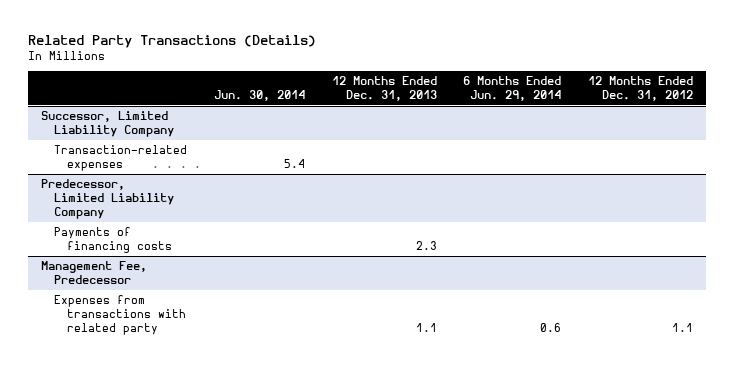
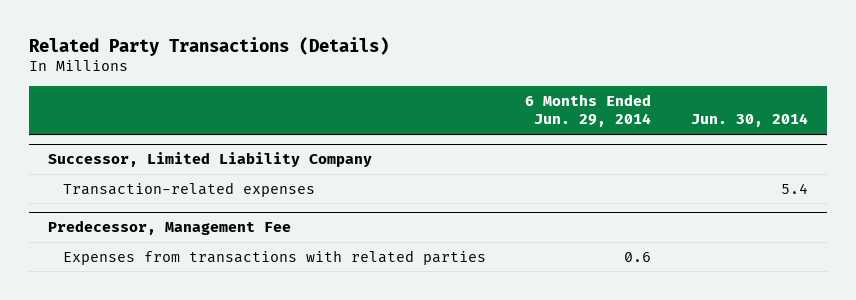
- | Jun. 30, 2014 | 12 Months Ended Dec. 31, 2013 | 6 Months Ended Jun. 29, 2014 | 12 Months Ended Dec. 31, 2012
+ | 6 Months Ended Jun. 29, 2014 | Jun. 30, 2014
- Predecessor, Limited Liability Company
- Payments of financing costs | | 2.3 | |
- Management Fee, Predecessor
- Expenses from transactions with related party | | 1.1 | 0.6 | 1.1
+ Predecessor, Management Fee
+ Expenses from transactions with related parties | 0.6 |

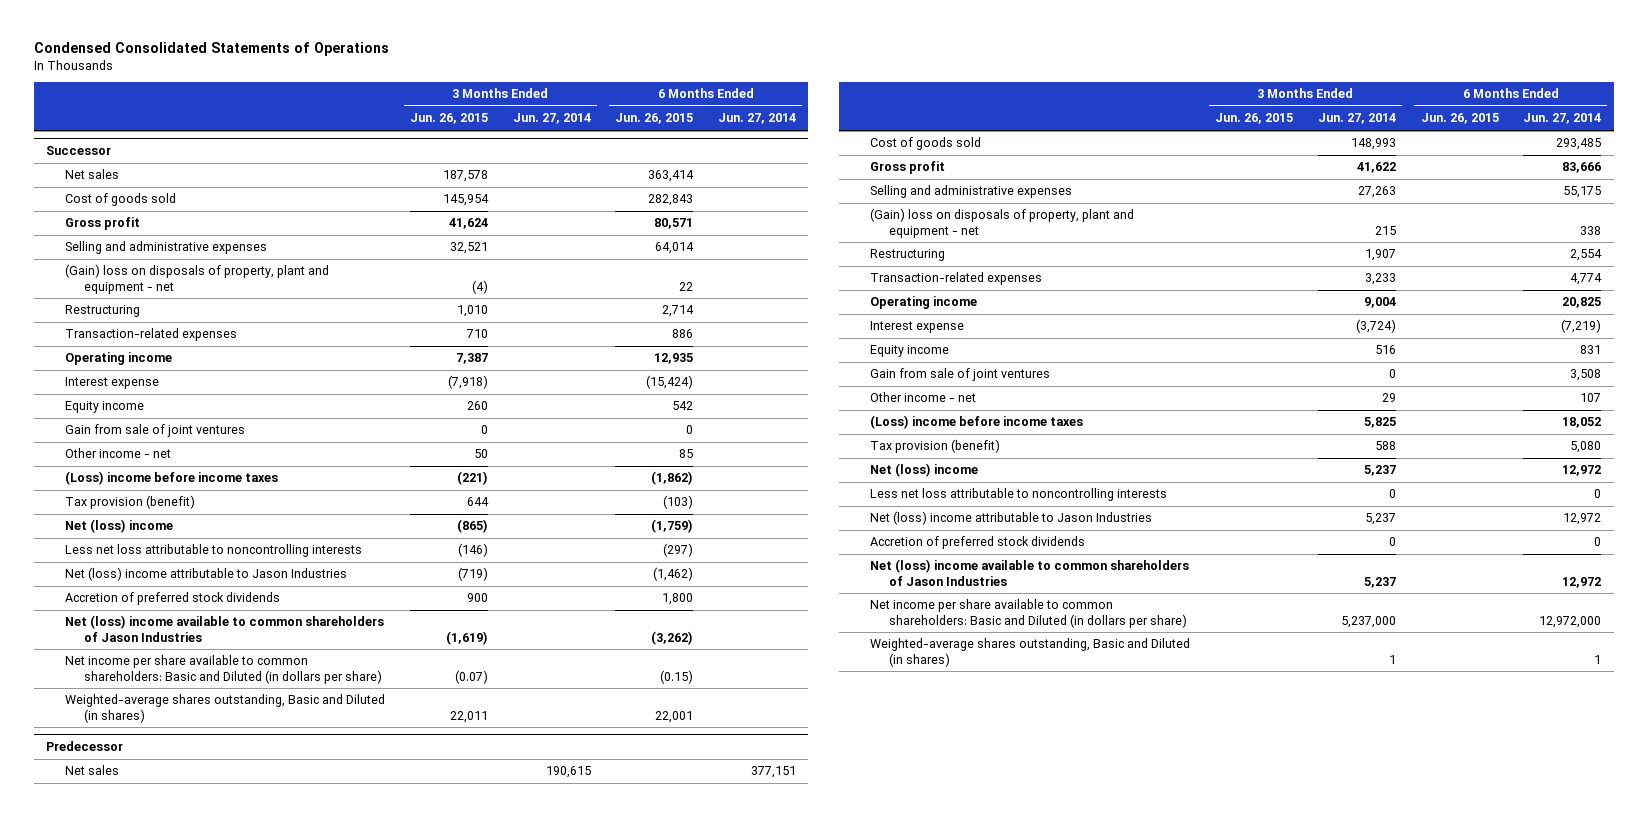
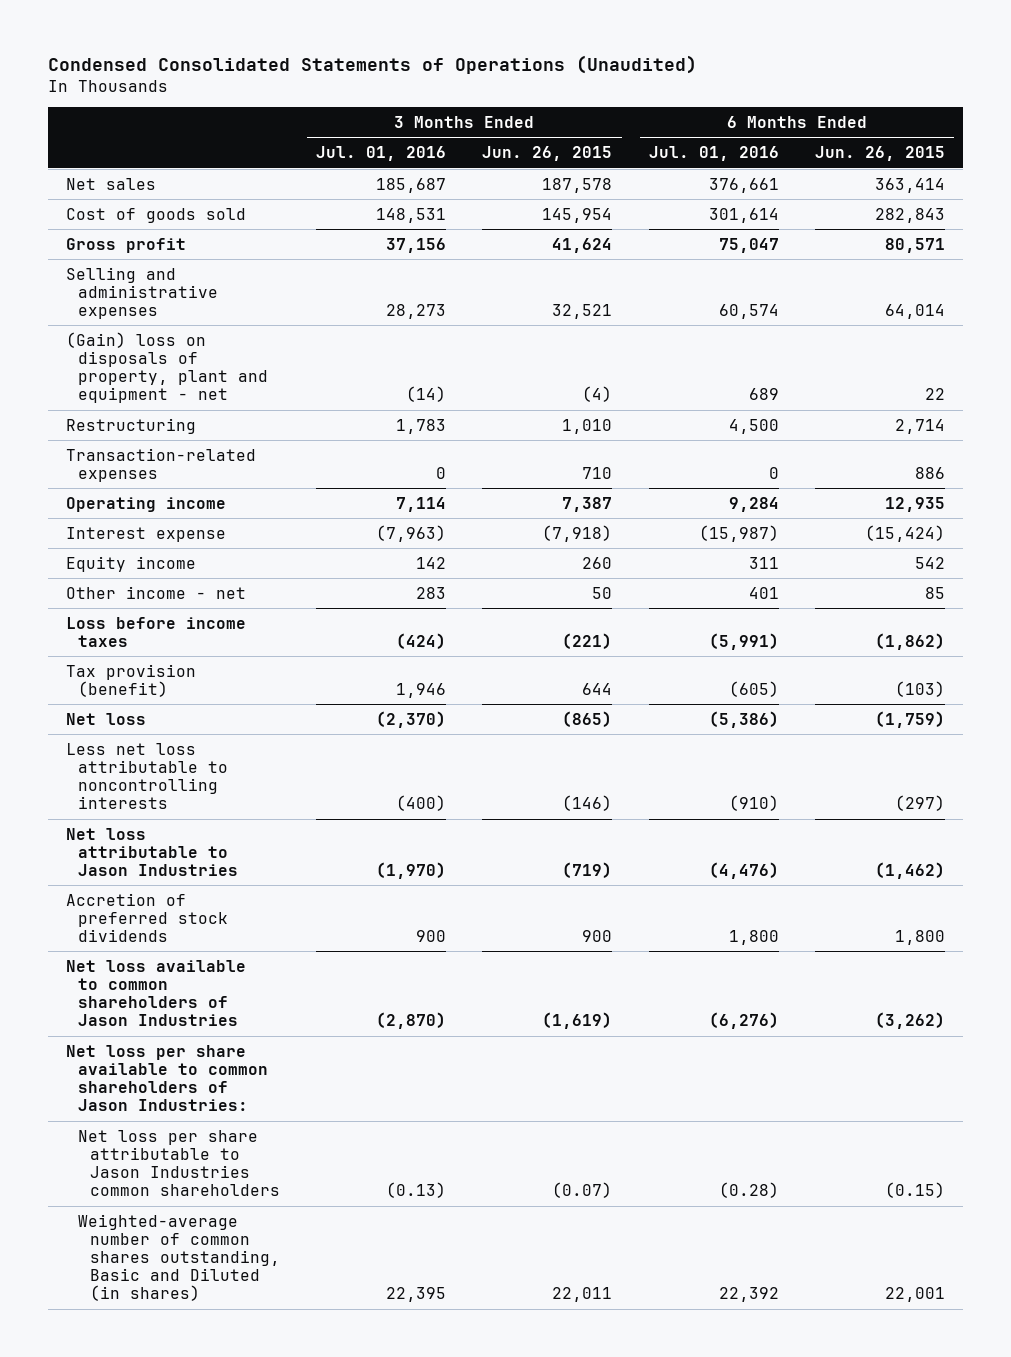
- Condensed Consolidated Statements of Operations
+ Condensed Consolidated Statements of Operations (Unaudited)
- | 3 Months Ended Jun. 26, 2015 | 3 Months Ended Jun. 27, 2014 | 6 Months Ended Jun. 26, 2015 | 6 Months Ended Jun. 27, 2014
+ | 3 Months Ended Jul. 01, 2016 | 3 Months Ended Jun. 26, 2015 | 6 Months Ended Jul. 01, 2016 | 6 Months Ended Jun. 26, 2015
- Successor
- Gain from sale of joint ventures | 0 | | 0 |
- (Loss) income before income taxes | (221) | | (1,862) |
+ Loss before income taxes | (424) | (221) | (5,991) | (1,862)
- Net (loss) income | (865) | | (1,759) |
+ Net loss | (2,370) | (865) | (5,386) | (1,759)
- Net (loss) income attributable to Jason Industries | (719) | | (1,462) |
+ Net loss attributable to Jason Industries | (1,970) | (719) | (4,476) | (1,462)
- Net (loss) income available to common shareholders of Jason Industries | (1,619) | | (3,262) |
- Net income per share available to common shareholders: Basic and Diluted (in dollars per share) | (0.07) | | (0.15) |
- Weighted-average shares outstanding, Basic and Diluted (in shares) | 22,011 | | 22,001 |
- Predecessor
- Net sales | | 190,615 | | 377,151
- Cost of goods sold | | 148,993 | | 293,485
- Gross profit | | 41,622 | | 83,666
- Selling and administrative expenses | | 27,263 | | 55,175
- (Gain) loss on disposals of property, plant and equipment - net | | 215 | | 338
- Restructuring | | 1,907 | | 2,554
- Transaction-related expenses | | 3,233 | | 4,774
- Operating income | | 9,004 | | 20,825
- Interest expense | | (3,724) | | (7,219)
- Equity income | | 516 | | 831
- Gain from sale of joint ventures | | 0 | | 3,508
- Other income - net | | 29 | | 107
- (Loss) income before income taxes | | 5,825 | | 18,052
- Tax provision (benefit) | | 588 | | 5,080
- Net (loss) income | | 5,237 | | 12,972
- Less net loss attributable to noncontrolling interests | | 0 | | 0
- Net (loss) income attributable to Jason Industries | | 5,237 | | 12,972
- Accretion of preferred stock dividends | | 0 | | 0
- Net (loss) income available to common shareholders of Jason Industries | | 5,237 | | 12,972
- Net income per share available to common shareholders: Basic and Diluted (in dollars per share) | | 5,237,000 | | 12,972,000
- Weighted-average shares outstanding, Basic and Diluted (in shares) | | 1 | | 1
+ Net loss available to common shareholders of Jason Industries | (2,870) | (1,619) | (6,276) | (3,262)
+ Net loss per share available to common shareholders of Jason Industries:
+ Net loss per share attributable to Jason Industries common shareholders | (0.13) | (0.07) | (0.28) | (0.15)
+ Weighted-average number of common shares outstanding, Basic and Diluted (in shares) | 22,395 | 22,011 | 22,392 | 22,001

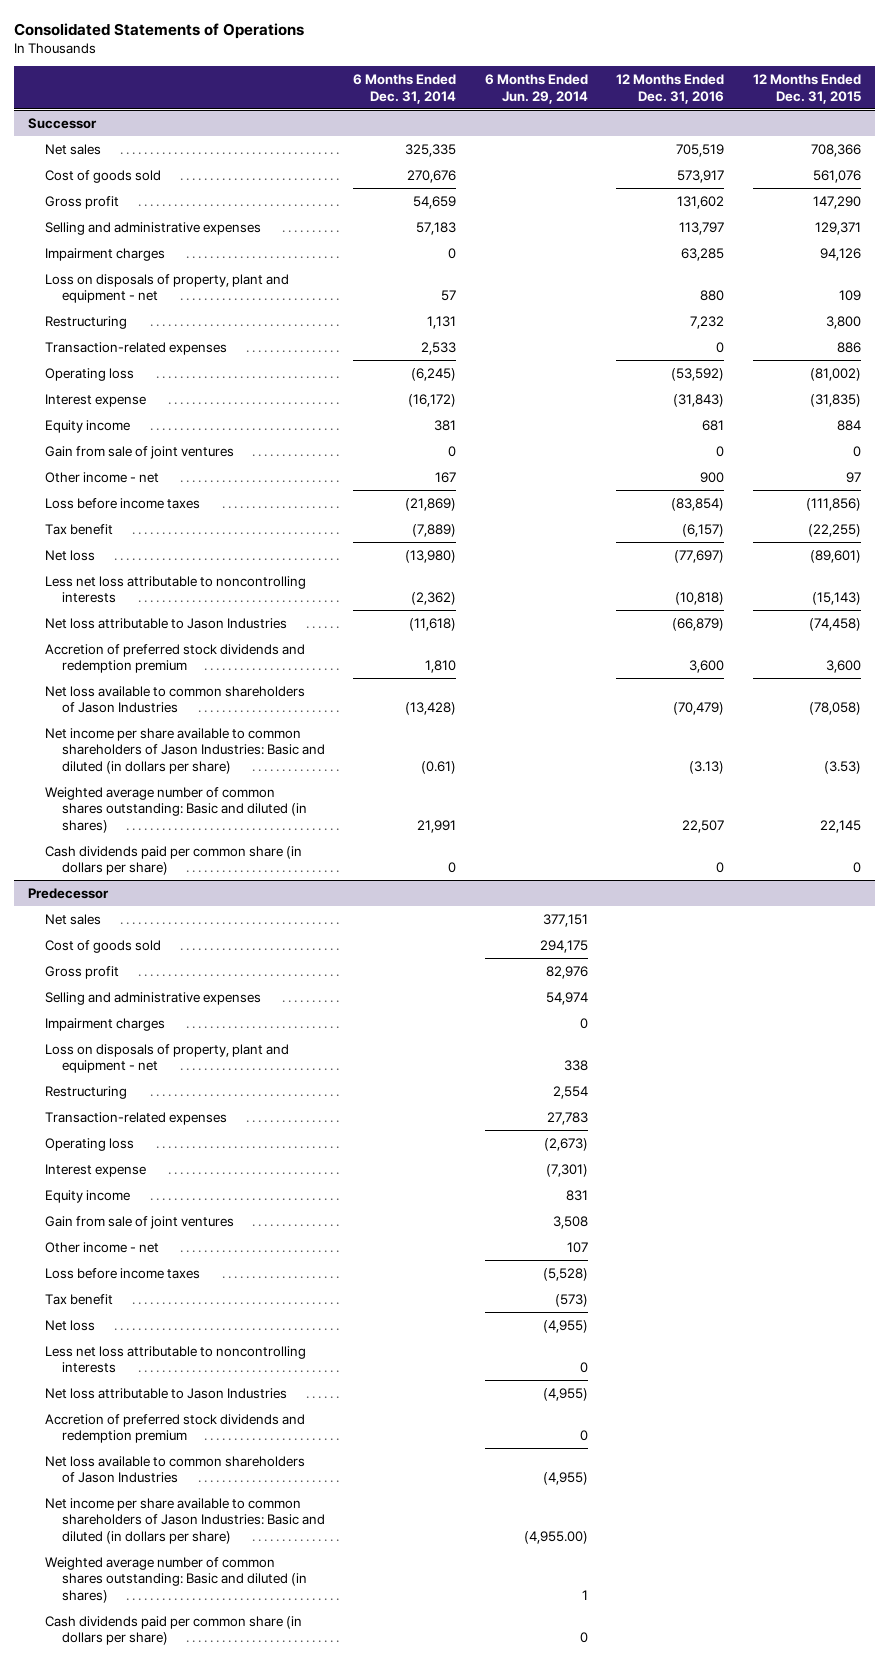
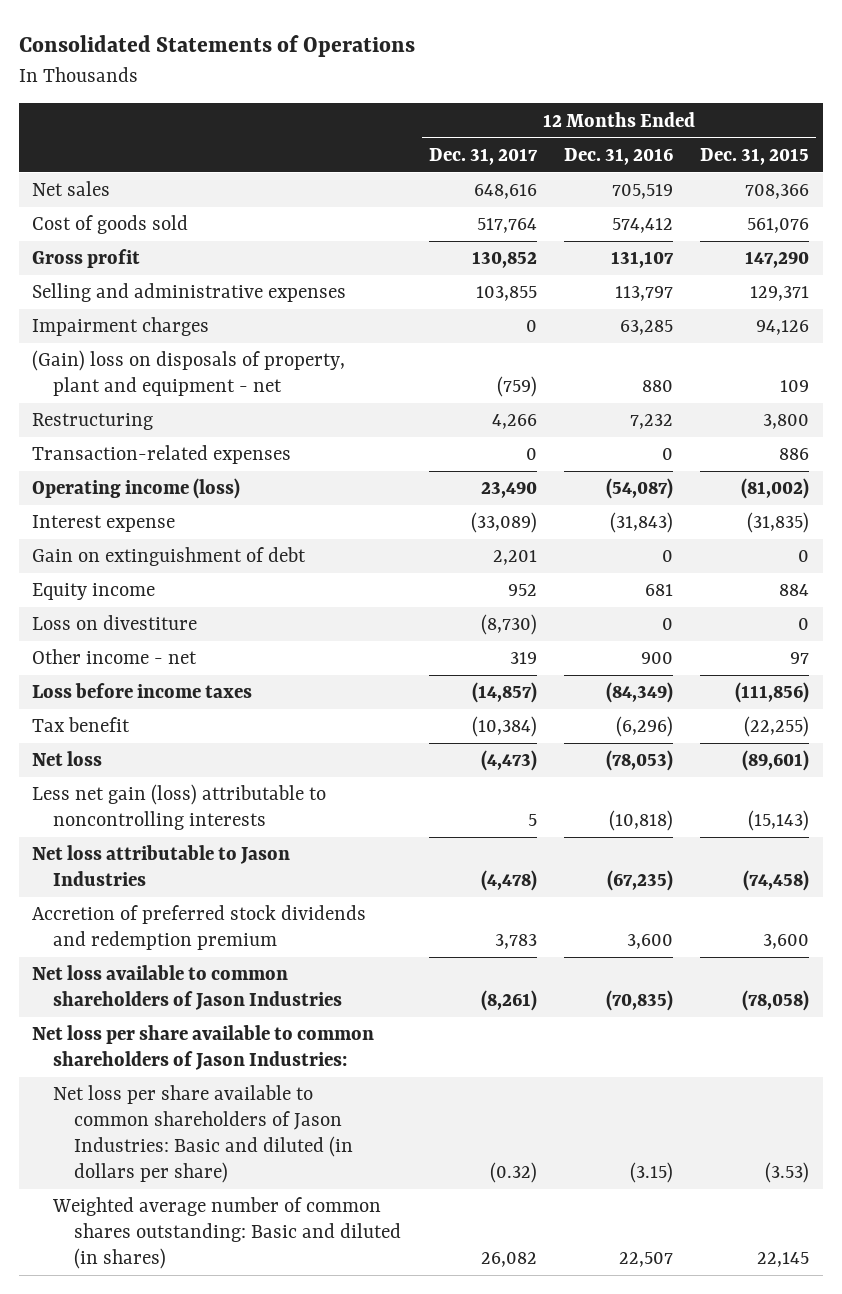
- | 6 Months Ended Dec. 31, 2014 | 6 Months Ended Jun. 29, 2014 | 12 Months Ended Dec. 31, 2016 | 12 Months Ended Dec. 31, 2015
+ | 12 Months Ended Dec. 31, 2017 | 12 Months Ended Dec. 31, 2016 | 12 Months Ended Dec. 31, 2015
- Successor
- Cost of goods sold | 270,676 | | 573,917 | 561,076
- Gross profit | 54,659 | | 131,602 | 147,290
+ Cost of goods sold | 517,764 | 574,412 | 561,076
+ Gross profit | 130,852 | 131,107 | 147,290
- Loss on disposals of property, plant and equipment - net | 57 | | 880 | 109
+ (Gain) loss on disposals of property, plant and equipment - net | (759) | 880 | 109
- Operating loss | (6,245) | | (53,592) | (81,002)
+ Operating income (loss) | 23,490 | (54,087) | (81,002)
+ Gain on extinguishment of debt | 2,201 | 0 | 0
- Gain from sale of joint ventures | 0 | | 0 | 0
+ Loss on divestiture | (8,730) | 0 | 0
- Loss before income taxes | (21,869) | | (83,854) | (111,856)
- Tax benefit | (7,889) | | (6,157) | (22,255)
- Net loss | (13,980) | | (77,697) | (89,601)
- Less net loss attributable to noncontrolling interests | (2,362) | | (10,818) | (15,143)
- Net loss attributable to Jason Industries | (11,618) | | (66,879) | (74,458)
+ Loss before income taxes | (14,857) | (84,349) | (111,856)
+ Tax benefit | (10,384) | (6,296) | (22,255)
+ Net loss | (4,473) | (78,053) | (89,601)
+ Less net gain (loss) attributable to noncontrolling interests | 5 | (10,818) | (15,143)
+ Net loss attributable to Jason Industries | (4,478) | (67,235) | (74,458)
- Net loss available to common shareholders of Jason Industries | (13,428) | | (70,479) | (78,058)
- Net income per share available to common shareholders of Jason Industries: Basic and diluted (in dollars per share) | (0.61) | | (3.13) | (3.53)
+ Net loss available to common shareholders of Jason Industries | (8,261) | (70,835) | (78,058)
+ Net loss per share available to common shareholders of Jason Industries:
+ Net loss per share available to common shareholders of Jason Industries: Basic and diluted (in dollars per share) | (0.32) | (3.15) | (3.53)
- Cash dividends paid per common share (in dollars per share) | 0 | | 0 | 0
- Predecessor
- Net sales | | 377,151 | |
- Cost of goods sold | | 294,175 | |
- Gross profit | | 82,976 | |
- Selling and administrative expenses | | 54,974 | |
- Impairment charges | | 0 | |
- Loss on disposals of property, plant and equipment - net | | 338 | |
- Restructuring | | 2,554 | |
- Transaction-related expenses | | 27,783 | |
- Operating loss | | (2,673) | |
- Interest expense | | (7,301) | |
- Equity income | | 831 | |
- Gain from sale of joint ventures | | 3,508 | |
- Other income - net | | 107 | |
- Loss before income taxes | | (5,528) | |
- Tax benefit | | (573) | |
- Net loss | | (4,955) | |
- Less net loss attributable to noncontrolling interests | | 0 | |
- Net loss attributable to Jason Industries | | (4,955) | |
- Accretion of preferred stock dividends and redemption premium | | 0 | |
- Net loss available to common shareholders of Jason Industries | | (4,955) | |
- Net income per share available to common shareholders of Jason Industries: Basic and diluted (in dollars per share) | | (4,955.00) | |
- Weighted average number of common shares outstanding: Basic and diluted (in shares) | | 1 | |
- Cash dividends paid per common share (in dollars per share) | | 0 | |

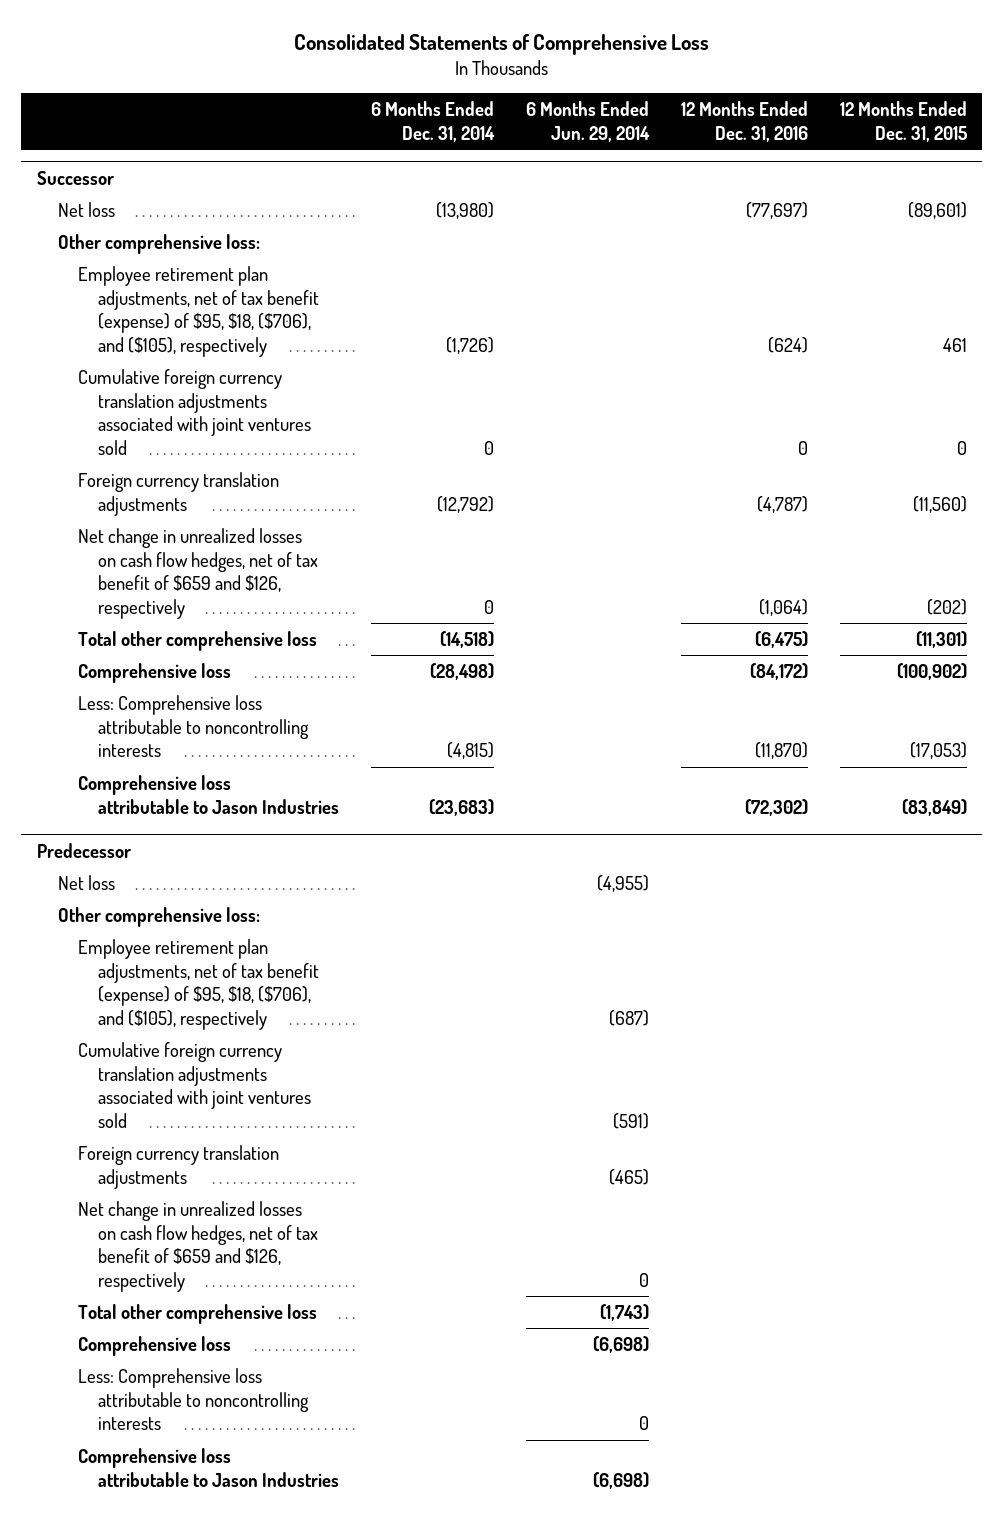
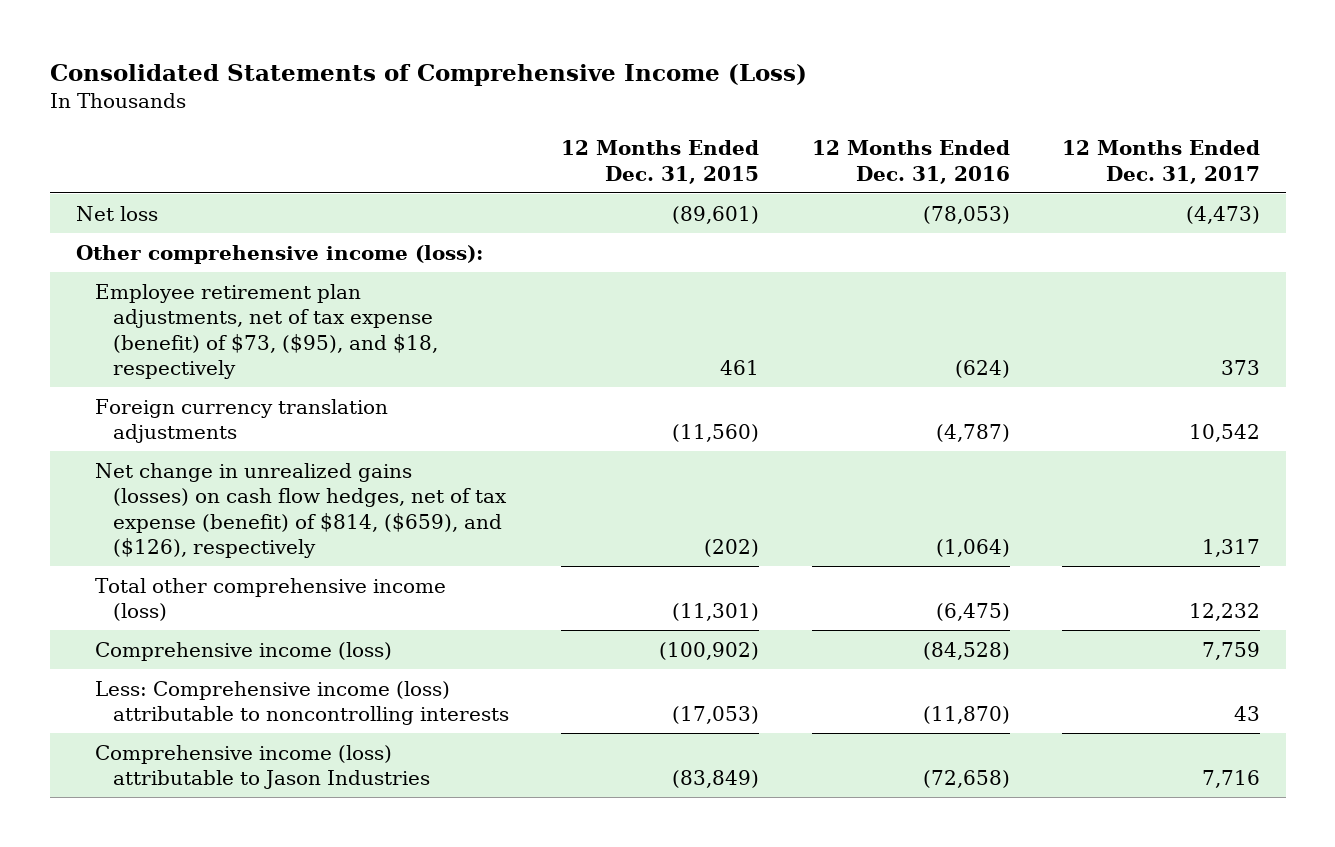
- Consolidated Statements of Comprehensive Loss
+ Consolidated Statements of Comprehensive Income (Loss)
- | 6 Months Ended Dec. 31, 2014 | 6 Months Ended Jun. 29, 2014 | 12 Months Ended Dec. 31, 2016 | 12 Months Ended Dec. 31, 2015
+ | 12 Months Ended Dec. 31, 2015 | 12 Months Ended Dec. 31, 2016 | 12 Months Ended Dec. 31, 2017
- Successor
- Net loss | (13,980) | | (77,697) | (89,601)
- Other comprehensive loss:
- Employee retirement plan adjustments, net of tax benefit (expense) of $95, $18, ($706), and ($105), respectively | (1,726) | | (624) | 461
- Cumulative foreign currency translation adjustments associated with joint ventures sold | 0 | | 0 | 0
+ Net loss | (89,601) | (78,053) | (4,473)
+ Other comprehensive income (loss):
+ Employee retirement plan adjustments, net of tax expense (benefit) of $73, ($95), and $18, respectively | 461 | (624) | 373
- Net change in unrealized losses on cash flow hedges, net of tax benefit of $659 and $126, respectively | 0 | | (1,064) | (202)
- Total other comprehensive loss | (14,518) | | (6,475) | (11,301)
- Comprehensive loss | (28,498) | | (84,172) | (100,902)
- Less: Comprehensive loss attributable to noncontrolling interests | (4,815) | | (11,870) | (17,053)
- Comprehensive loss attributable to Jason Industries | (23,683) | | (72,302) | (83,849)
- Predecessor
- Net loss | | (4,955) | |
- Other comprehensive loss:
- Employee retirement plan adjustments, net of tax benefit (expense) of $95, $18, ($706), and ($105), respectively | | (687) | |
- Cumulative foreign currency translation adjustments associated with joint ventures sold | | (591) | |
- Foreign currency translation adjustments | | (465) | |
- Net change in unrealized losses on cash flow hedges, net of tax benefit of $659 and $126, respectively | | 0 | |
- Total other comprehensive loss | | (1,743) | |
- Comprehensive loss | | (6,698) | |
- Less: Comprehensive loss attributable to noncontrolling interests | | 0 | |
- Comprehensive loss attributable to Jason Industries | | (6,698) | |
+ Net change in unrealized gains (losses) on cash flow hedges, net of tax expense (benefit) of $814, ($659), and ($126), respectively | (202) | (1,064) | 1,317
+ Total other comprehensive income (loss) | (11,301) | (6,475) | 12,232
+ Comprehensive income (loss) | (100,902) | (84,528) | 7,759
+ Less: Comprehensive income (loss) attributable to noncontrolling interests | (17,053) | (11,870) | 43
+ Comprehensive income (loss) attributable to Jason Industries | (83,849) | (72,658) | 7,716

